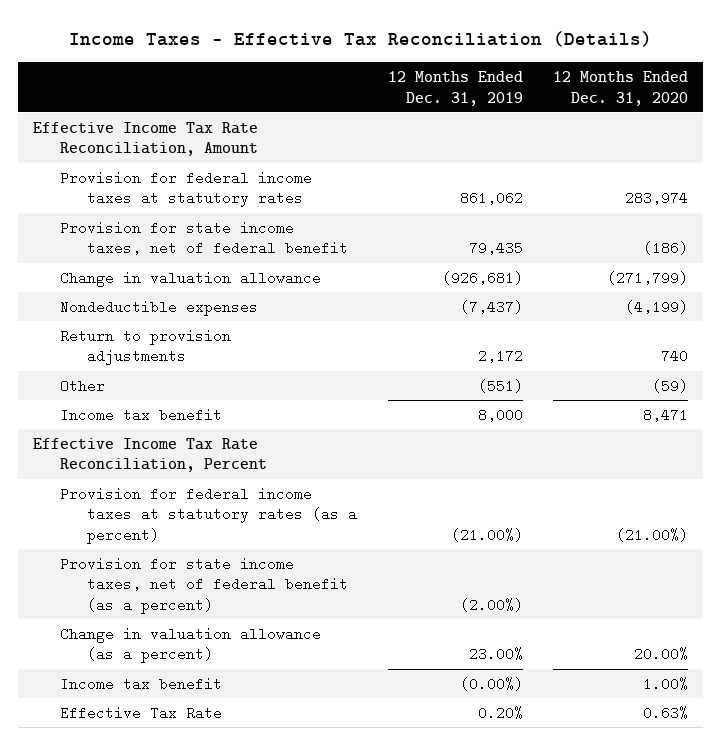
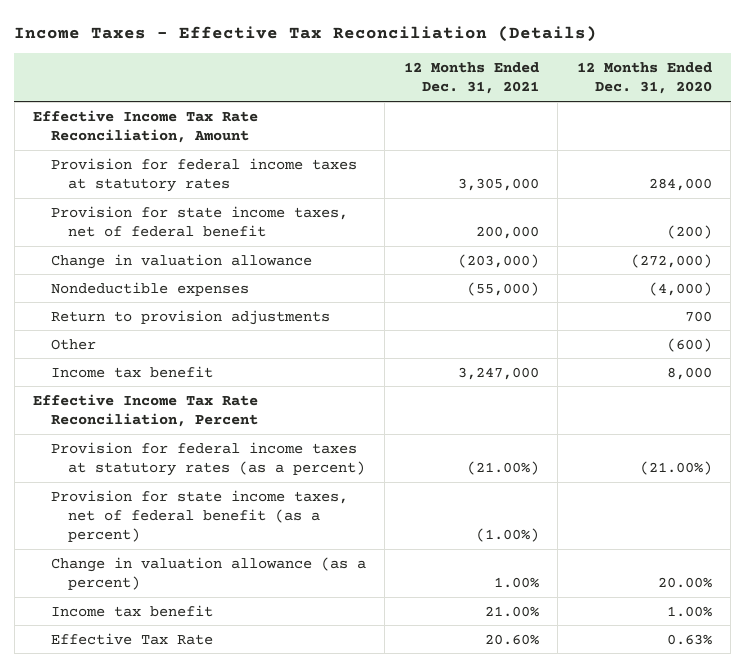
- | 12 Months Ended Dec. 31, 2019 | 12 Months Ended Dec. 31, 2020
+ | 12 Months Ended Dec. 31, 2021 | 12 Months Ended Dec. 31, 2020
- Provision for federal income taxes at statutory rates | 861,062 | 283,974
- Provision for state income taxes, net of federal benefit | 79,435 | (186)
- Change in valuation allowance | (926,681) | (271,799)
- Nondeductible expenses | (7,437) | (4,199)
- Return to provision adjustments | 2,172 | 740
- Other | (551) | (59)
- Income tax benefit | 8,000 | 8,471
+ Provision for federal income taxes at statutory rates | 3,305,000 | 284,000
+ Provision for state income taxes, net of federal benefit | 200,000 | (200)
+ Change in valuation allowance | (203,000) | (272,000)
+ Nondeductible expenses | (55,000) | (4,000)
+ Return to provision adjustments | | 700
+ Other | | (600)
+ Income tax benefit | 3,247,000 | 8,000

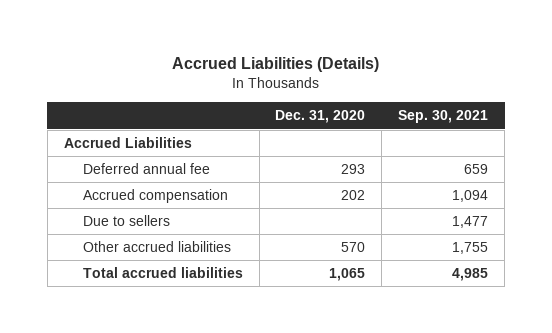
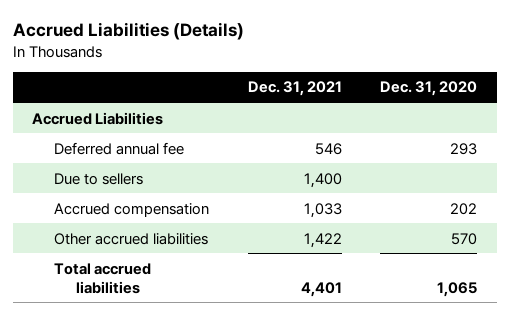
- | Dec. 31, 2020 | Sep. 30, 2021
+ | Dec. 31, 2021 | Dec. 31, 2020
moved down: Accrued compensation | 1,033 | 202

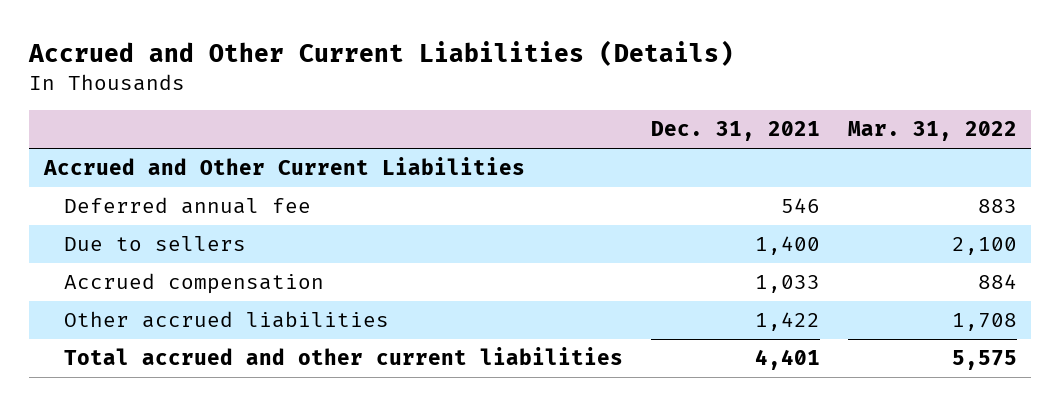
- Accrued Liabilities (Details)
+ Accrued and Other Current Liabilities (Details)
- | Dec. 31, 2021 | Dec. 31, 2020
+ | Dec. 31, 2021 | Mar. 31, 2022
- Accrued Liabilities
+ Accrued and Other Current Liabilities
- Total accrued liabilities | 4,401 | 1,065
+ Total accrued and other current liabilities | 4,401 | 5,575

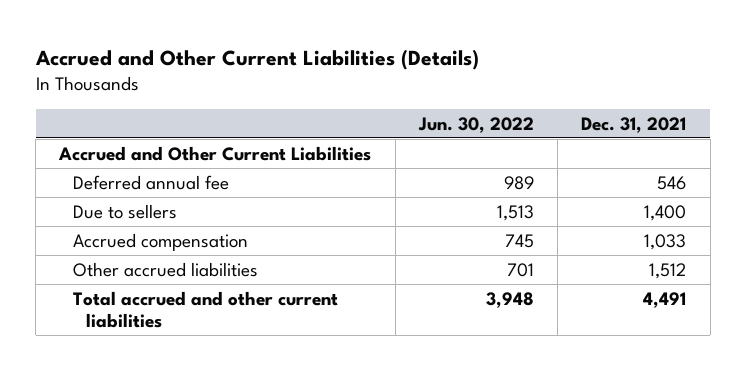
- | Dec. 31, 2021 | Mar. 31, 2022
+ | Jun. 30, 2022 | Dec. 31, 2021
- Other accrued liabilities | 1,422 | 1,708
- Total accrued and other current liabilities | 4,401 | 5,575
+ Other accrued liabilities | 701 | 1,512
+ Total accrued and other current liabilities | 3,948 | 4,491

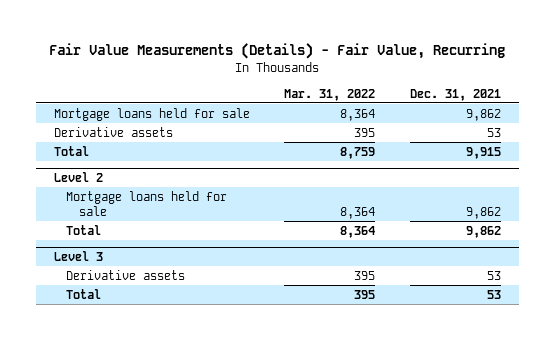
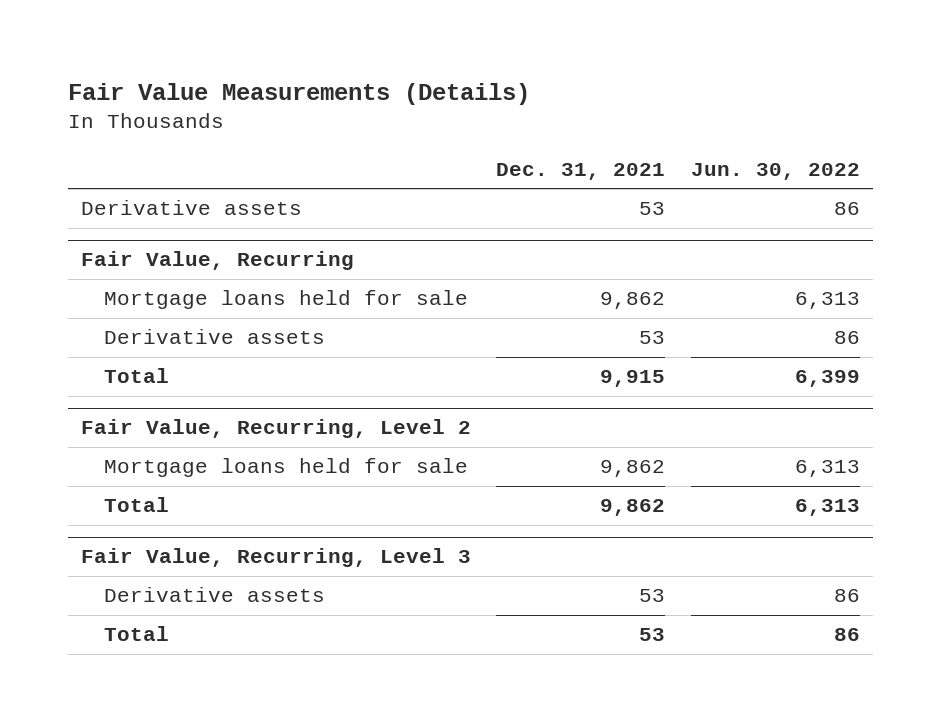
- Fair Value Measurements (Details) - Fair Value, Recurring
+ Fair Value Measurements (Details)
- | Mar. 31, 2022 | Dec. 31, 2021
+ | Dec. 31, 2021 | Jun. 30, 2022
+ Derivative assets | 53 | 86
+ Fair Value, Recurring
- Level 2
+ Fair Value, Recurring, Level 2
- Level 3
+ Fair Value, Recurring, Level 3

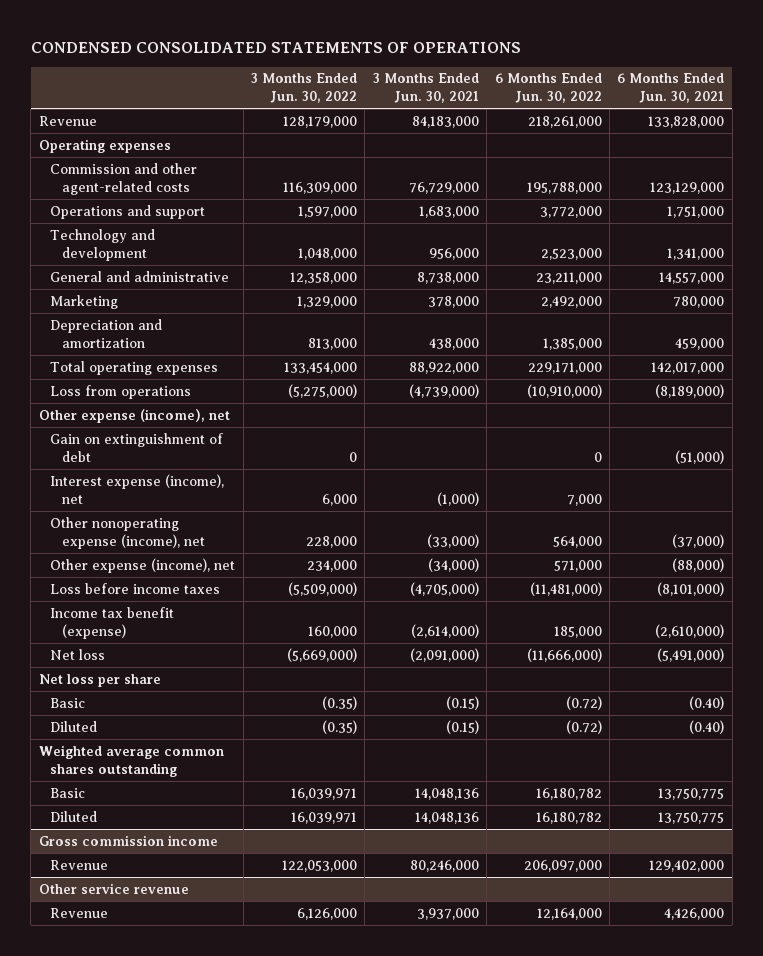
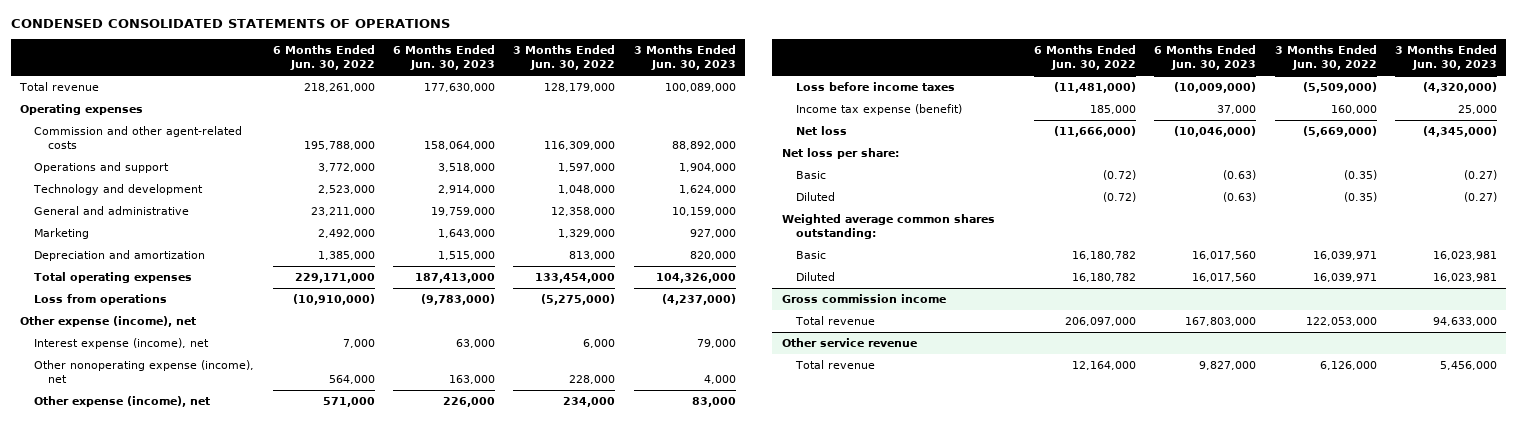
- | 3 Months Ended Jun. 30, 2022 | 3 Months Ended Jun. 30, 2021 | 6 Months Ended Jun. 30, 2022 | 6 Months Ended Jun. 30, 2021
+ | 6 Months Ended Jun. 30, 2022 | 6 Months Ended Jun. 30, 2023 | 3 Months Ended Jun. 30, 2022 | 3 Months Ended Jun. 30, 2023
- Revenue | 128,179,000 | 84,183,000 | 218,261,000 | 133,828,000
+ Total revenue | 218,261,000 | 177,630,000 | 128,179,000 | 100,089,000
- Gain on extinguishment of debt | 0 | | 0 | (51,000)
- Income tax benefit (expense) | 160,000 | (2,614,000) | 185,000 | (2,610,000)
+ Income tax expense (benefit) | 185,000 | 37,000 | 160,000 | 25,000
- Net loss per share
+ Net loss per share:
- Weighted average common shares outstanding
+ Weighted average common shares outstanding:
@ Gross commission income
- Revenue | 122,053,000 | 80,246,000 | 206,097,000 | 129,402,000
+ Total revenue | 206,097,000 | 167,803,000 | 122,053,000 | 94,633,000
@ Other service revenue
- Revenue | 6,126,000 | 3,937,000 | 12,164,000 | 4,426,000
+ Total revenue | 12,164,000 | 9,827,000 | 6,126,000 | 5,456,000

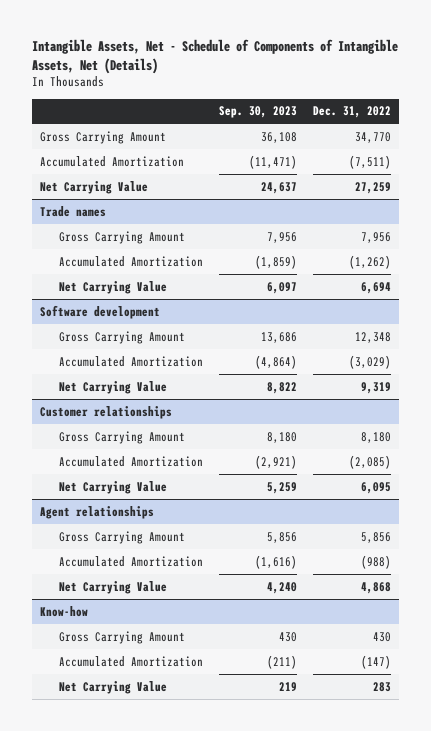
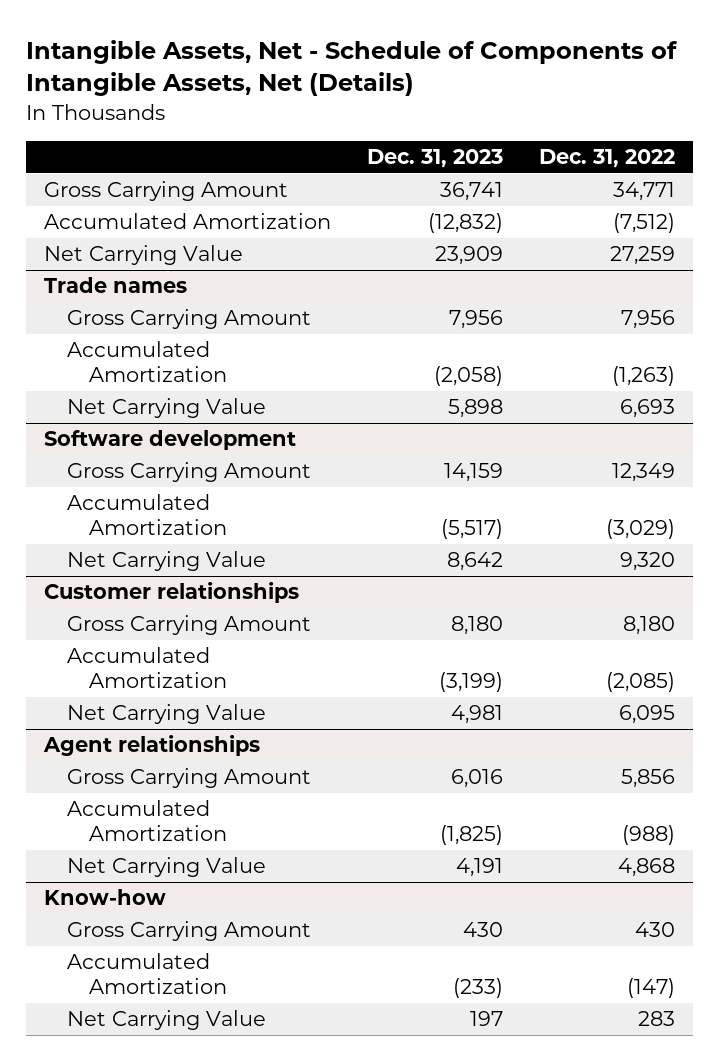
- | Sep. 30, 2023 | Dec. 31, 2022
+ | Dec. 31, 2023 | Dec. 31, 2022
- Gross Carrying Amount | 36,108 | 34,770
- Accumulated Amortization | (11,471) | (7,511)
+ Gross Carrying Amount | 36,741 | 34,771
+ Accumulated Amortization | (12,832) | (7,512)
@ Trade names
- Accumulated Amortization | (1,859) | (1,262)
- Net Carrying Value | 6,097 | 6,694
+ Accumulated Amortization | (2,058) | (1,263)
+ Net Carrying Value | 5,898 | 6,693
@ Software development
- Gross Carrying Amount | 13,686 | 12,348
+ Gross Carrying Amount | 14,159 | 12,349
- Net Carrying Value | 8,822 | 9,319
+ Net Carrying Value | 8,642 | 9,320

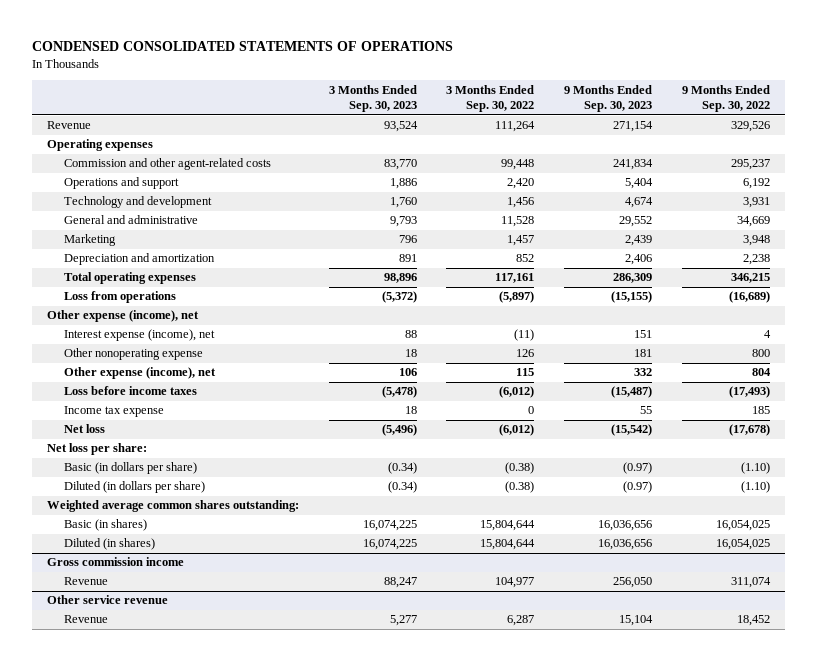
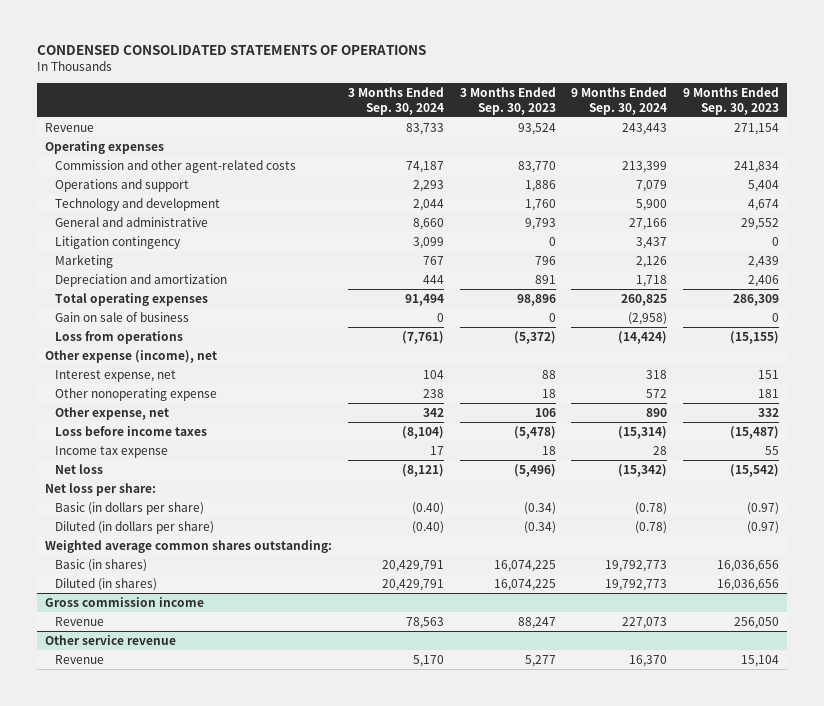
- | 3 Months Ended Sep. 30, 2023 | 3 Months Ended Sep. 30, 2022 | 9 Months Ended Sep. 30, 2023 | 9 Months Ended Sep. 30, 2022
+ | 3 Months Ended Sep. 30, 2024 | 3 Months Ended Sep. 30, 2023 | 9 Months Ended Sep. 30, 2024 | 9 Months Ended Sep. 30, 2023
+ Litigation contingency | 3,099 | 0 | 3,437 | 0
+ Gain on sale of business | 0 | 0 | (2,958) | 0
- Interest expense (income), net | 88 | (11) | 151 | 4
+ Interest expense, net | 104 | 88 | 318 | 151
- Other expense (income), net | 106 | 115 | 332 | 804
+ Other expense, net | 342 | 106 | 890 | 332

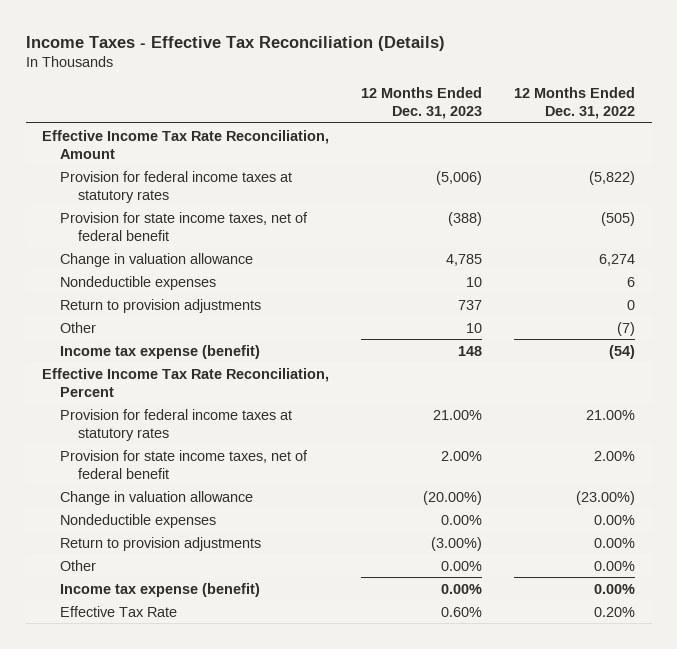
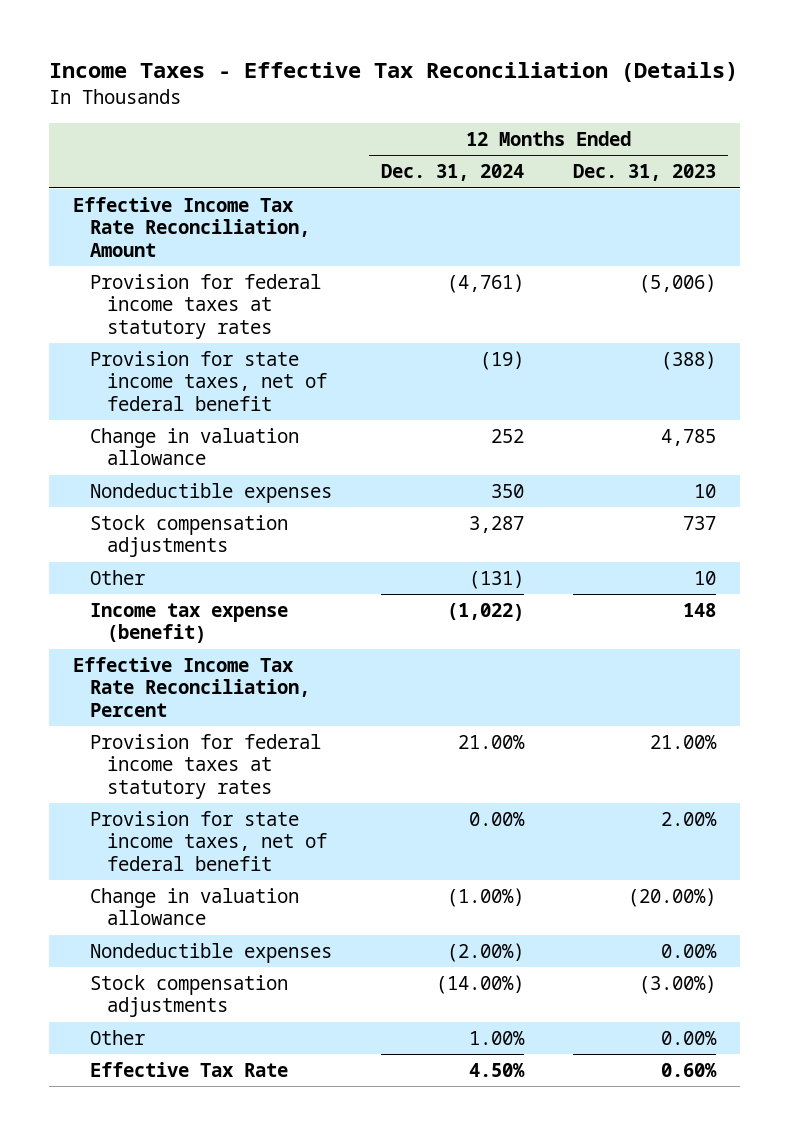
- | 12 Months Ended Dec. 31, 2023 | 12 Months Ended Dec. 31, 2022
+ | 12 Months Ended Dec. 31, 2024 | 12 Months Ended Dec. 31, 2023
- Return to provision adjustments | 737 | 0
+ Stock compensation adjustments | 3,287 | 737
- Return to provision adjustments | (3.00%) | 0.00%
+ Stock compensation adjustments | (14.00%) | (3.00%)
- Income tax expense (benefit) | 0.00% | 0.00%

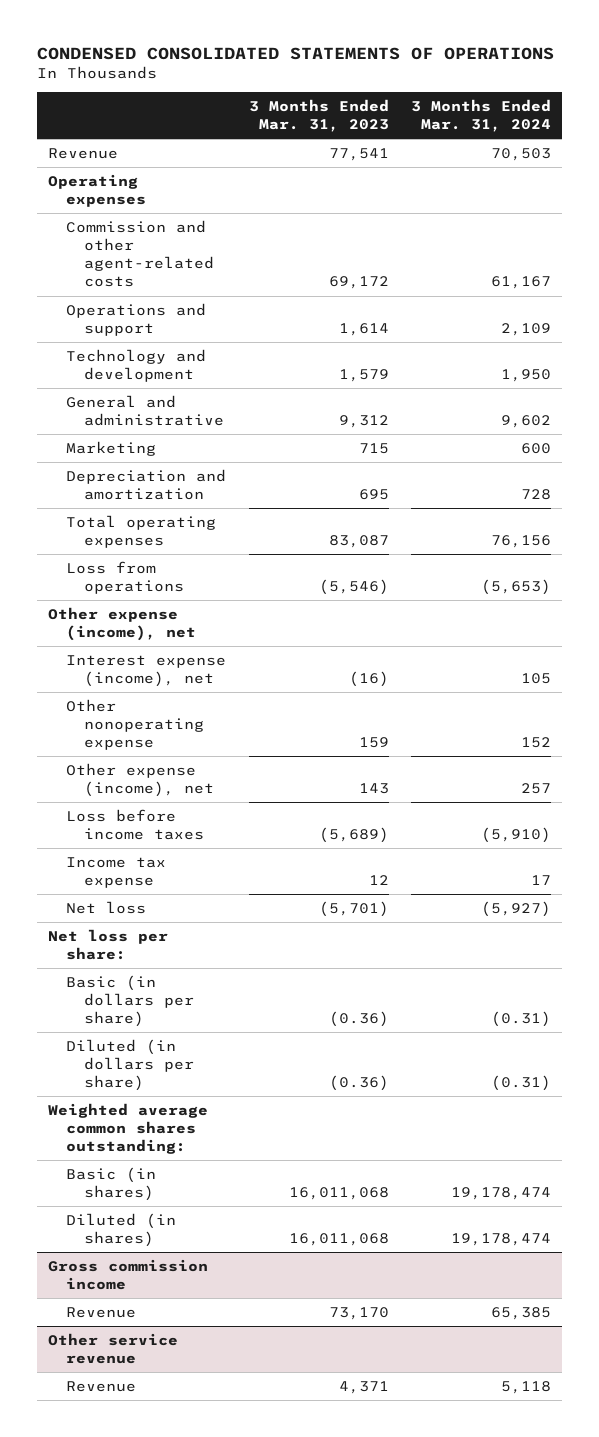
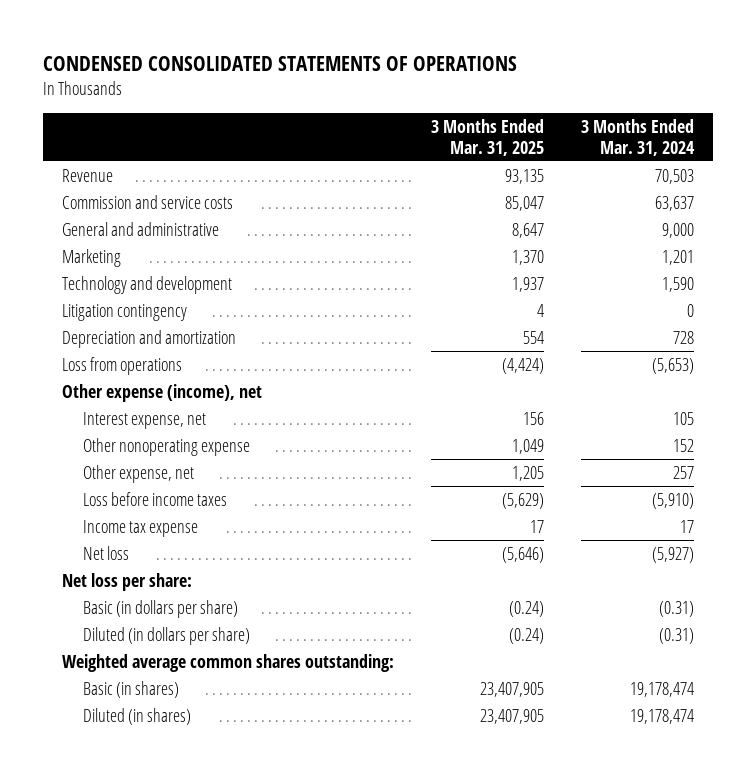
- | 3 Months Ended Mar. 31, 2023 | 3 Months Ended Mar. 31, 2024
+ | 3 Months Ended Mar. 31, 2025 | 3 Months Ended Mar. 31, 2024
- Operating expenses
- Commission and other agent-related costs | 69,172 | 61,167
- Operations and support | 1,614 | 2,109
- Technology and development | 1,579 | 1,950
- General and administrative | 9,312 | 9,602
- Marketing | 715 | 600
+ Commission and service costs | 85,047 | 63,637
+ General and administrative | 8,647 | 9,000
+ Marketing | 1,370 | 1,201
+ Technology and development | 1,937 | 1,590
+ Litigation contingency | 4 | 0
- Total operating expenses | 83,087 | 76,156
- Interest expense (income), net | (16) | 105
+ Interest expense, net | 156 | 105
- Other expense (income), net | 143 | 257
+ Other expense, net | 1,205 | 257
- Gross commission income
- Revenue | 73,170 | 65,385
- Other service revenue
- Revenue | 4,371 | 5,118

